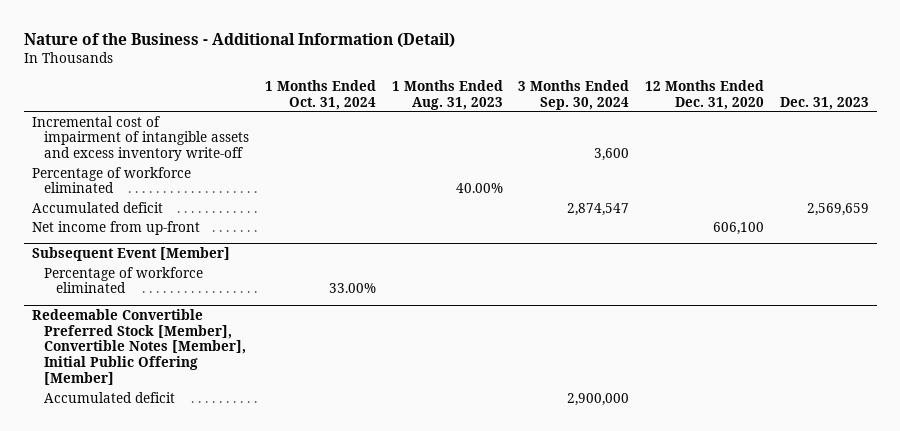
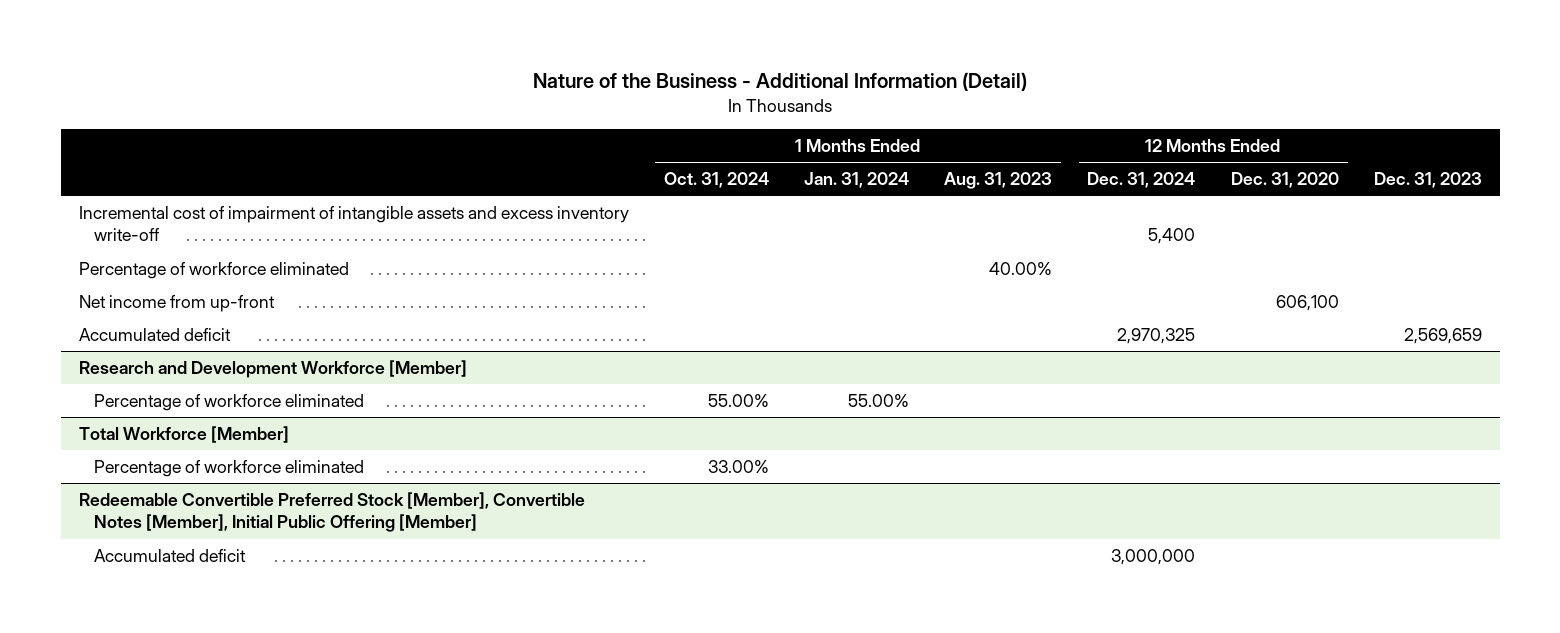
- | 1 Months Ended Oct. 31, 2024 | 1 Months Ended Aug. 31, 2023 | 3 Months Ended Sep. 30, 2024 | 12 Months Ended Dec. 31, 2020 | Dec. 31, 2023
+ | 1 Months Ended Oct. 31, 2024 | 1 Months Ended Jan. 31, 2024 | 1 Months Ended Aug. 31, 2023 | 12 Months Ended Dec. 31, 2024 | 12 Months Ended Dec. 31, 2020 | Dec. 31, 2023
- Subsequent Event [Member]
moved down: Accumulated deficit | | | | 2,970,325 | | 2,569,659
+ Research and Development Workforce [Member]
+ Percentage of workforce eliminated | 55.00% | 55.00% | | | |
+ Total Workforce [Member]

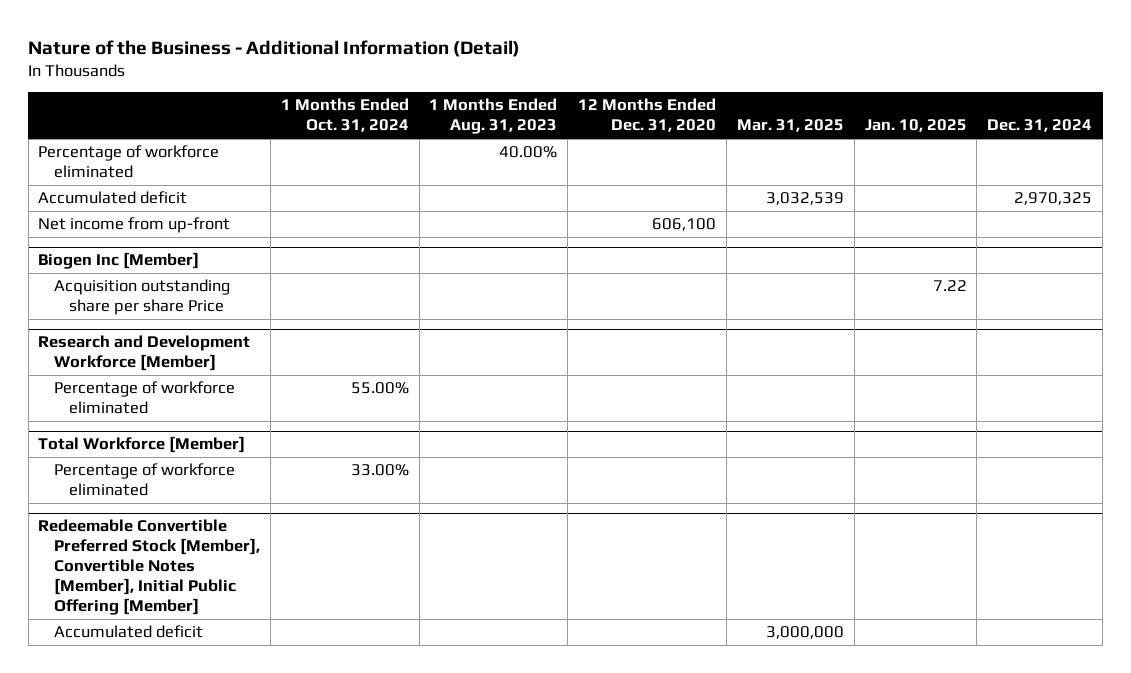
- | 1 Months Ended Oct. 31, 2024 | 1 Months Ended Jan. 31, 2024 | 1 Months Ended Aug. 31, 2023 | 12 Months Ended Dec. 31, 2024 | 12 Months Ended Dec. 31, 2020 | Dec. 31, 2023
+ | 1 Months Ended Oct. 31, 2024 | 1 Months Ended Aug. 31, 2023 | 12 Months Ended Dec. 31, 2020 | Mar. 31, 2025 | Jan. 10, 2025 | Dec. 31, 2024
- Incremental cost of impairment of intangible assets and excess inventory write-off | | | | 5,400 | |
moved down: Net income from up-front | | | 606,100 | | |
+ Biogen Inc [Member]
+ Acquisition outstanding share per share Price | | | | | 7.22 |

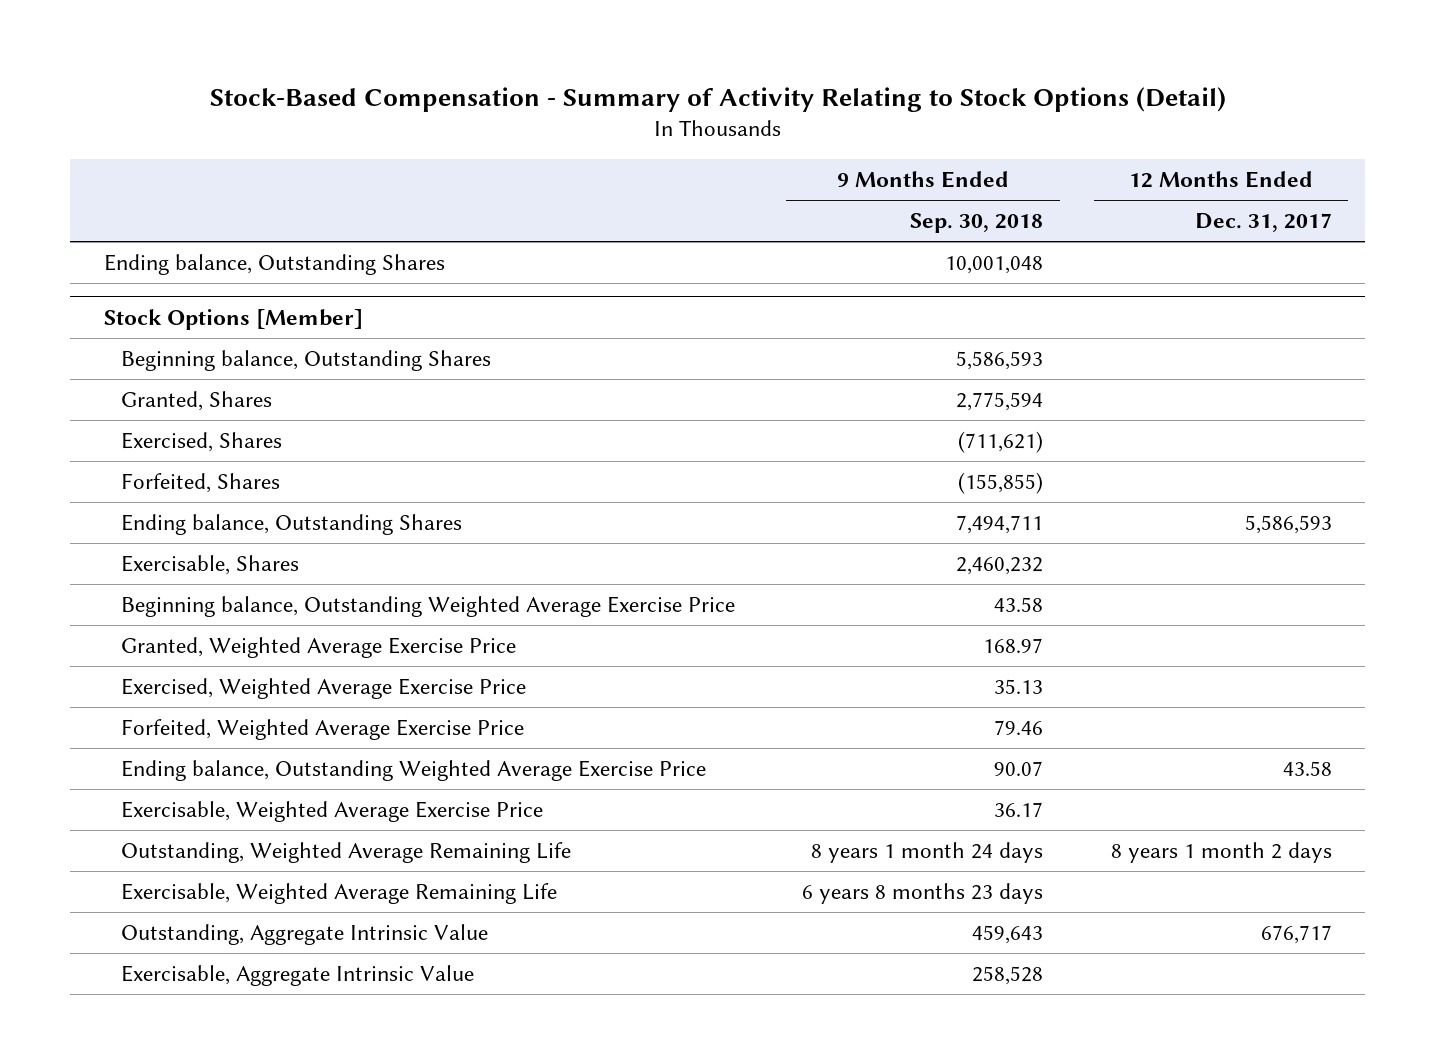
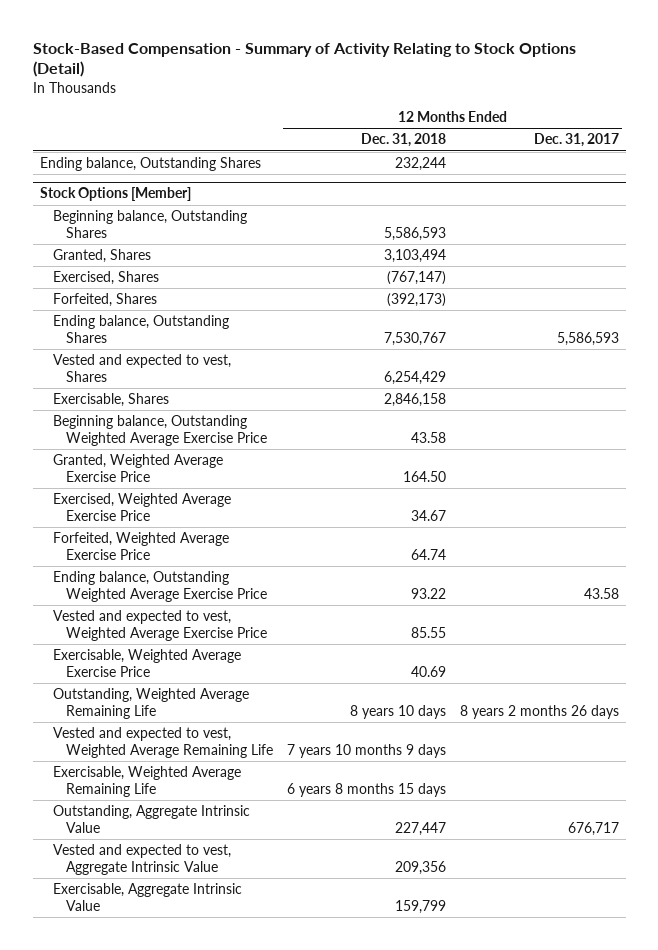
- | 9 Months Ended Sep. 30, 2018 | 12 Months Ended Dec. 31, 2017
+ | 12 Months Ended Dec. 31, 2018 | 12 Months Ended Dec. 31, 2017
@ Stock Options [Member]
+ Vested and expected to vest, Shares | 6,254,429 |
+ Vested and expected to vest, Weighted Average Exercise Price | 85.55 |
- Outstanding, Weighted Average Remaining Life | 8 years 1 month 24 days | 8 years 1 month 2 days
+ Outstanding, Weighted Average Remaining Life | 8 years 10 days | 8 years 2 months 26 days
+ Vested and expected to vest, Weighted Average Remaining Life | 7 years 10 months 9 days |
+ Vested and expected to vest, Aggregate Intrinsic Value | 209,356 |

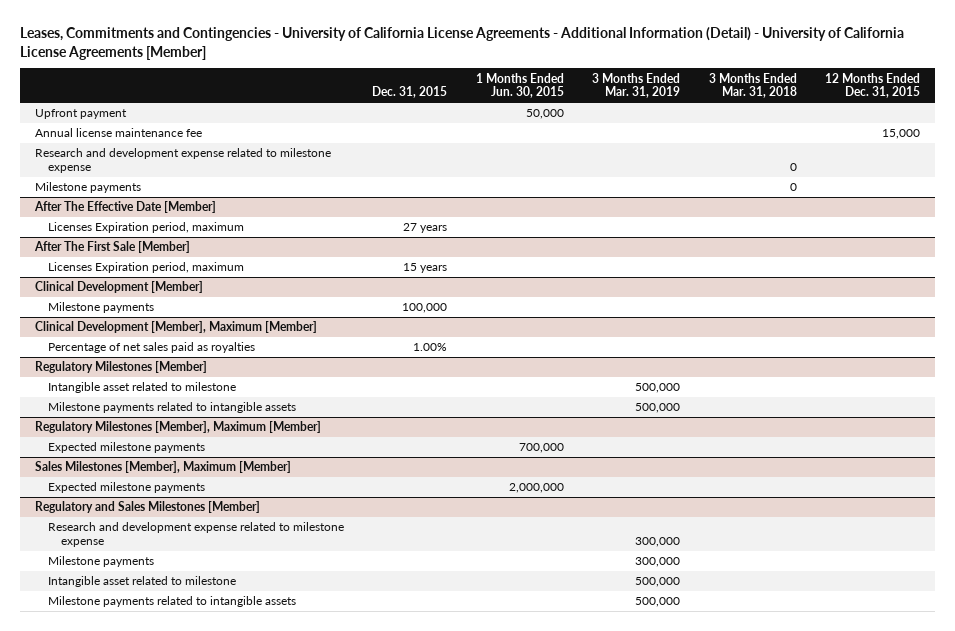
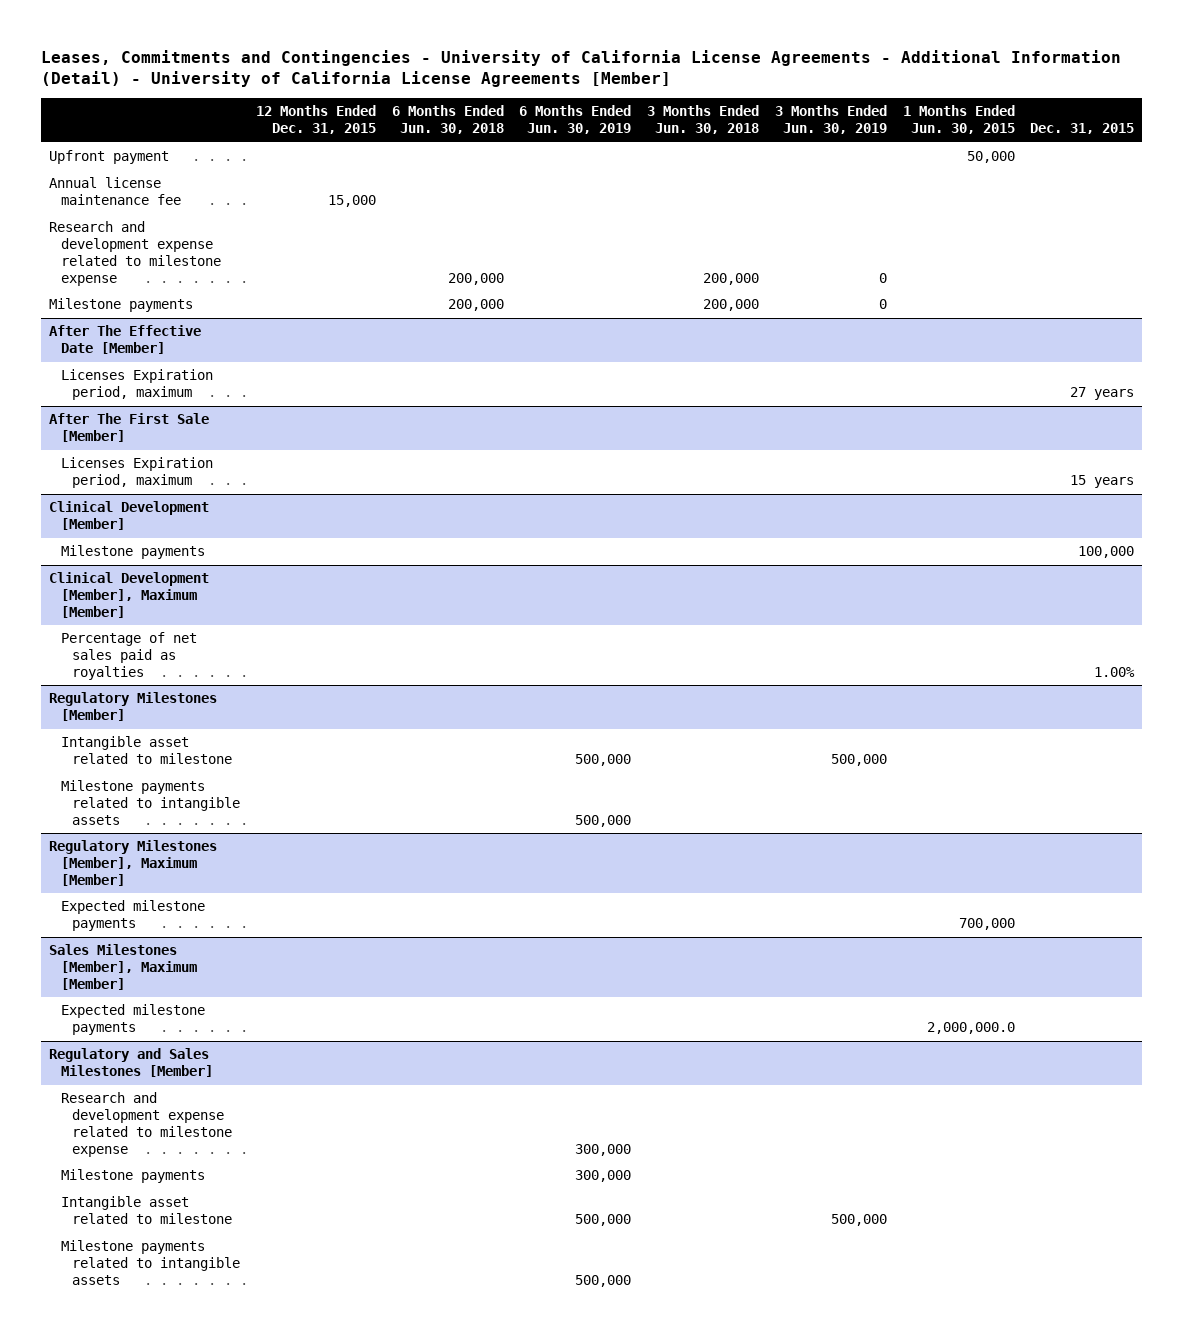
- | Dec. 31, 2015 | 1 Months Ended Jun. 30, 2015 | 3 Months Ended Mar. 31, 2019 | 3 Months Ended Mar. 31, 2018 | 12 Months Ended Dec. 31, 2015
+ | 12 Months Ended Dec. 31, 2015 | 6 Months Ended Jun. 30, 2018 | 6 Months Ended Jun. 30, 2019 | 3 Months Ended Jun. 30, 2018 | 3 Months Ended Jun. 30, 2019 | 1 Months Ended Jun. 30, 2015 | Dec. 31, 2015
@ Sales Milestones [Member], Maximum [Member]
- Expected milestone payments | | 2,000,000 | | |
+ Expected milestone payments | | | | | | 2,000,000.0 |

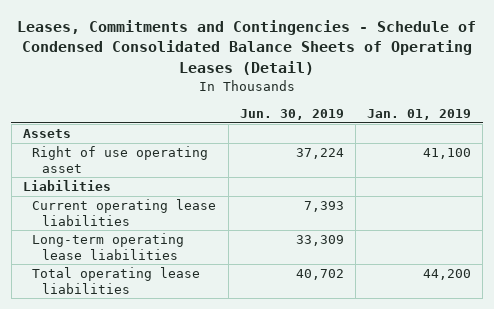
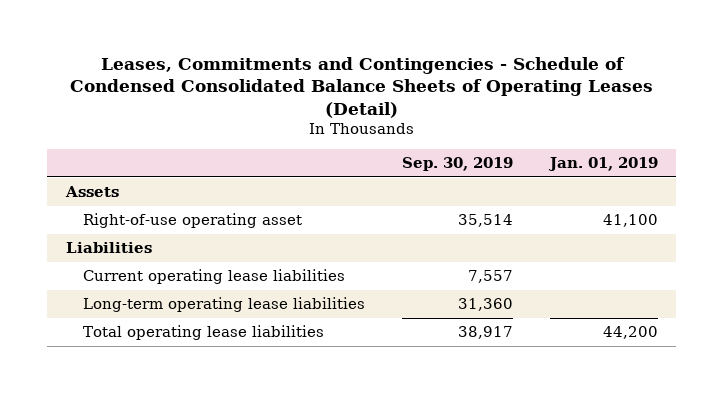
- | Jun. 30, 2019 | Jan. 01, 2019
+ | Sep. 30, 2019 | Jan. 01, 2019
- Right of use operating asset | 37,224 | 41,100
+ Right-of-use operating asset | 35,514 | 41,100

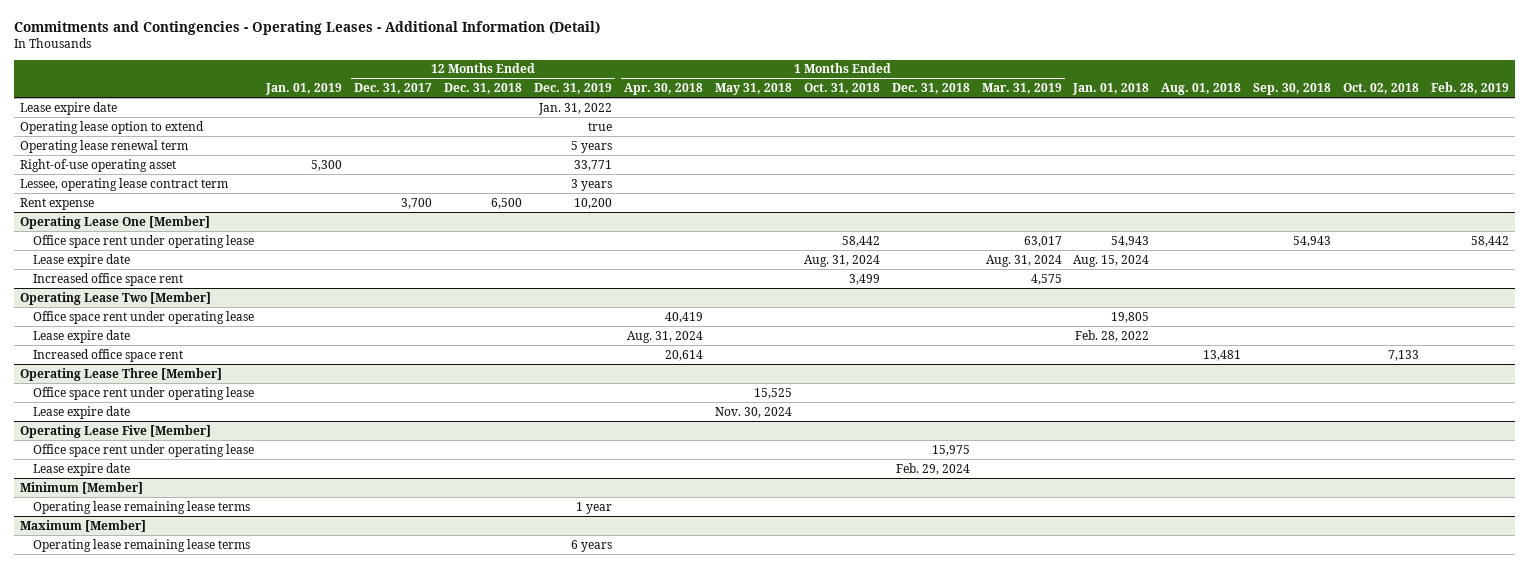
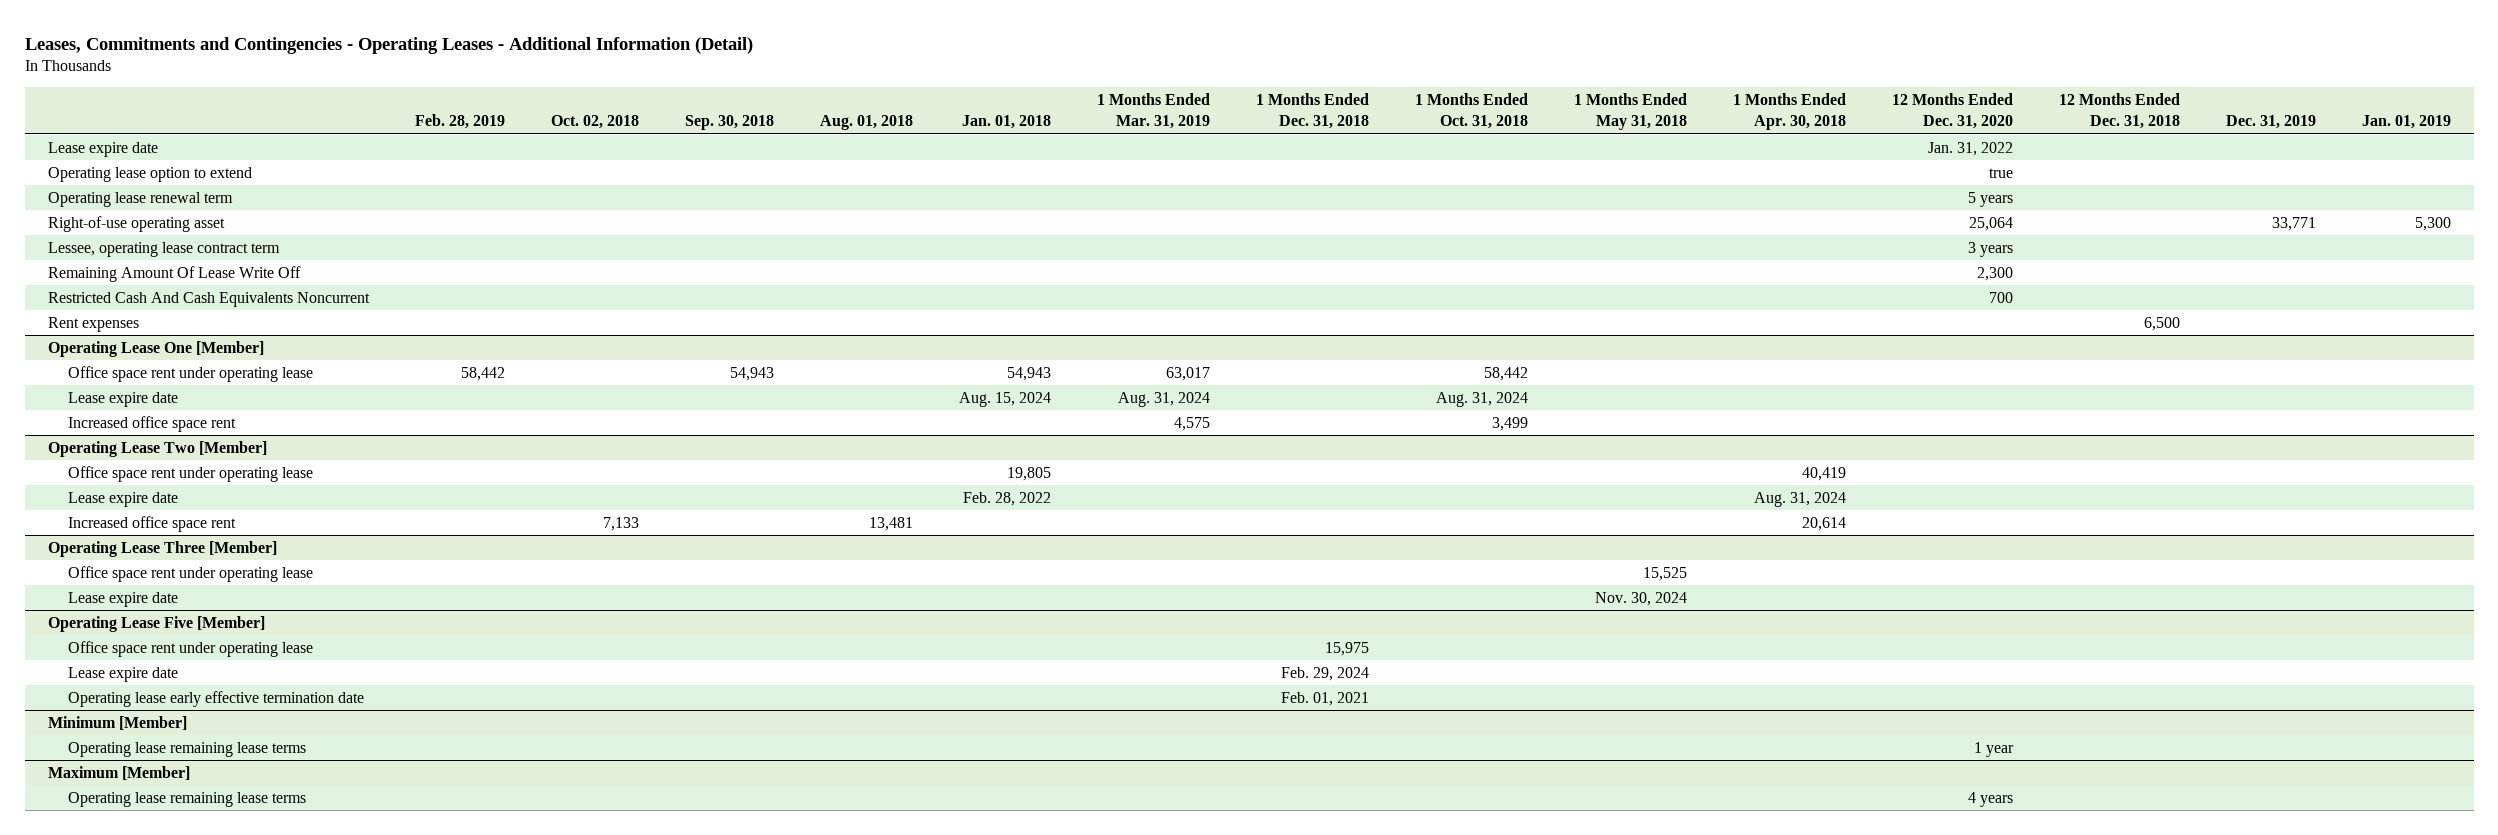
- Commitments and Contingencies - Operating Leases - Additional Information (Detail)
+ Leases, Commitments and Contingencies - Operating Leases - Additional Information (Detail)
- | Jan. 01, 2019 | 12 Months Ended Dec. 31, 2017 | 12 Months Ended Dec. 31, 2018 | 12 Months Ended Dec. 31, 2019 | 1 Months Ended Apr. 30, 2018 | 1 Months Ended May 31, 2018 | 1 Months Ended Oct. 31, 2018 | 1 Months Ended Dec. 31, 2018 | 1 Months Ended Mar. 31, 2019 | Jan. 01, 2018 | Aug. 01, 2018 | Sep. 30, 2018 | Oct. 02, 2018 | Feb. 28, 2019
+ | Feb. 28, 2019 | Oct. 02, 2018 | Sep. 30, 2018 | Aug. 01, 2018 | Jan. 01, 2018 | 1 Months Ended Mar. 31, 2019 | 1 Months Ended Dec. 31, 2018 | 1 Months Ended Oct. 31, 2018 | 1 Months Ended May 31, 2018 | 1 Months Ended Apr. 30, 2018 | 12 Months Ended Dec. 31, 2020 | 12 Months Ended Dec. 31, 2018 | Dec. 31, 2019 | Jan. 01, 2019
- Rent expense | | 3,700 | 6,500 | 10,200 | | | | | | | | | |
+ Remaining Amount Of Lease Write Off | | | | | | | | | | | 2,300 | | |
+ Restricted Cash And Cash Equivalents Noncurrent | | | | | | | | | | | 700 | | |
+ Rent expenses | | | | | | | | | | | | 6,500 | |
@ Operating Lease Five [Member]
+ Operating lease early effective termination date | | | | | | | Feb. 01, 2021 | | | | | | |

